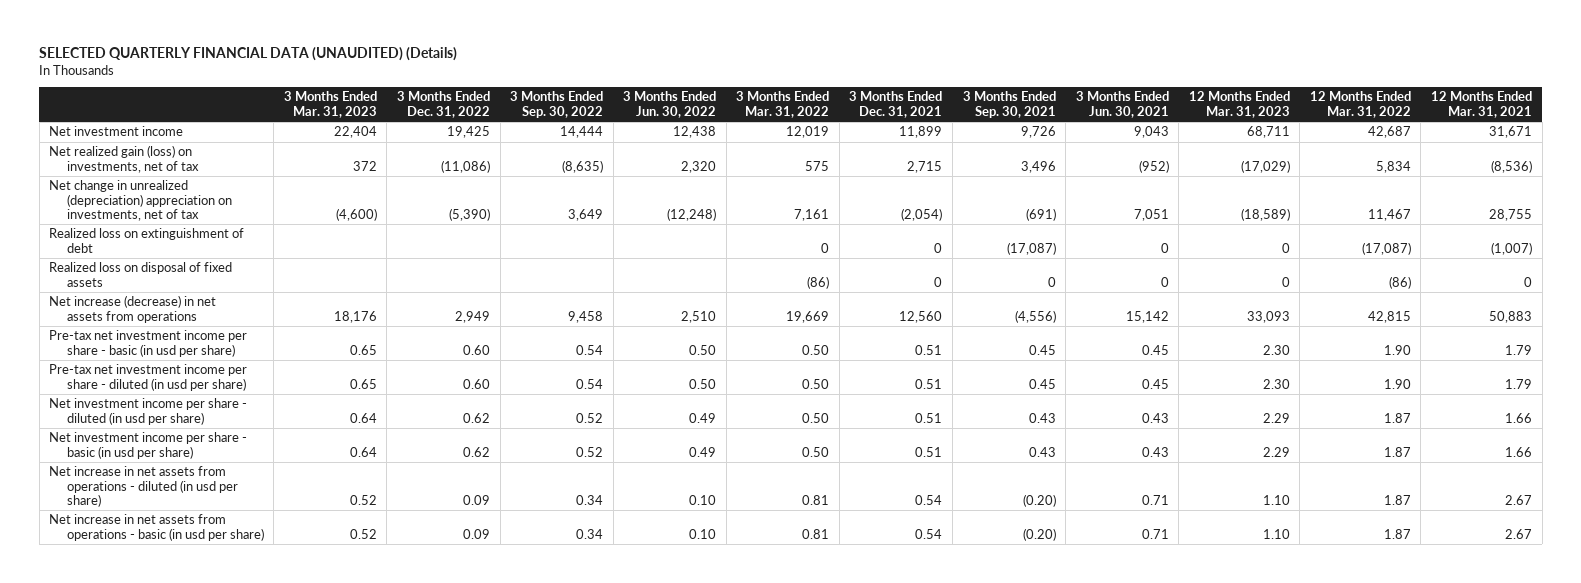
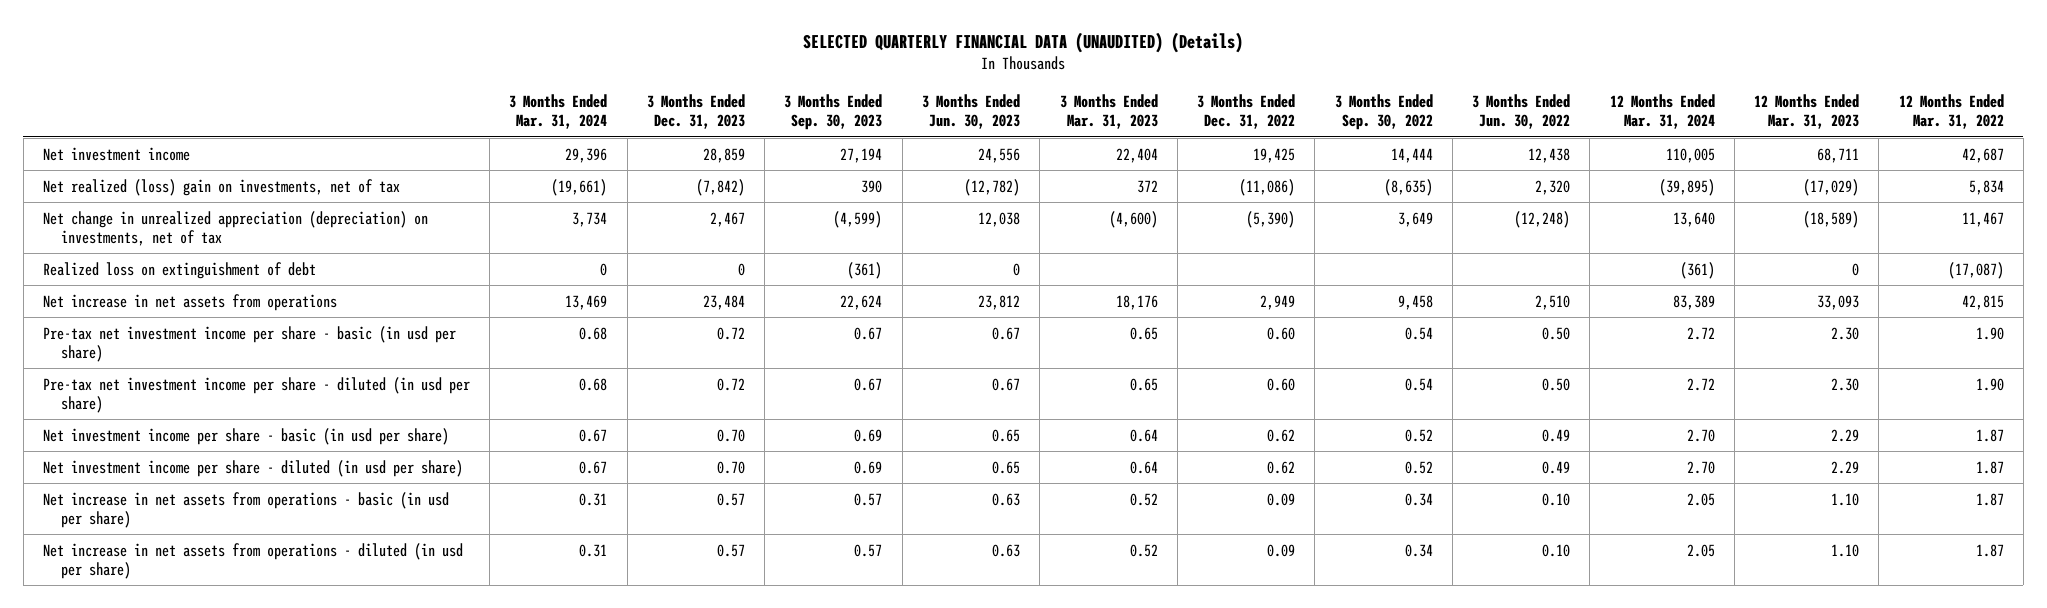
- | 3 Months Ended Mar. 31, 2023 | 3 Months Ended Dec. 31, 2022 | 3 Months Ended Sep. 30, 2022 | 3 Months Ended Jun. 30, 2022 | 3 Months Ended Mar. 31, 2022 | 3 Months Ended Dec. 31, 2021 | 3 Months Ended Sep. 30, 2021 | 3 Months Ended Jun. 30, 2021 | 12 Months Ended Mar. 31, 2023 | 12 Months Ended Mar. 31, 2022 | 12 Months Ended Mar. 31, 2021
+ | 3 Months Ended Mar. 31, 2024 | 3 Months Ended Dec. 31, 2023 | 3 Months Ended Sep. 30, 2023 | 3 Months Ended Jun. 30, 2023 | 3 Months Ended Mar. 31, 2023 | 3 Months Ended Dec. 31, 2022 | 3 Months Ended Sep. 30, 2022 | 3 Months Ended Jun. 30, 2022 | 12 Months Ended Mar. 31, 2024 | 12 Months Ended Mar. 31, 2023 | 12 Months Ended Mar. 31, 2022
- Net realized gain (loss) on investments, net of tax | 372 | (11,086) | (8,635) | 2,320 | 575 | 2,715 | 3,496 | (952) | (17,029) | 5,834 | (8,536)
- Net change in unrealized (depreciation) appreciation on investments, net of tax | (4,600) | (5,390) | 3,649 | (12,248) | 7,161 | (2,054) | (691) | 7,051 | (18,589) | 11,467 | 28,755
+ Net realized (loss) gain on investments, net of tax | (19,661) | (7,842) | 390 | (12,782) | 372 | (11,086) | (8,635) | 2,320 | (39,895) | (17,029) | 5,834
+ Net change in unrealized appreciation (depreciation) on investments, net of tax | 3,734 | 2,467 | (4,599) | 12,038 | (4,600) | (5,390) | 3,649 | (12,248) | 13,640 | (18,589) | 11,467
- Realized loss on disposal of fixed assets | | | | | (86) | 0 | 0 | 0 | 0 | (86) | 0
- Net increase (decrease) in net assets from operations | 18,176 | 2,949 | 9,458 | 2,510 | 19,669 | 12,560 | (4,556) | 15,142 | 33,093 | 42,815 | 50,883
+ Net increase in net assets from operations | 13,469 | 23,484 | 22,624 | 23,812 | 18,176 | 2,949 | 9,458 | 2,510 | 83,389 | 33,093 | 42,815
moved down: Net investment income per share - diluted (in usd per share) | 0.67 | 0.70 | 0.69 | 0.65 | 0.64 | 0.62 | 0.52 | 0.49 | 2.70 | 2.29 | 1.87
moved down: Net increase in net assets from operations - diluted (in usd per share) | 0.31 | 0.57 | 0.57 | 0.63 | 0.52 | 0.09 | 0.34 | 0.10 | 2.05 | 1.10 | 1.87

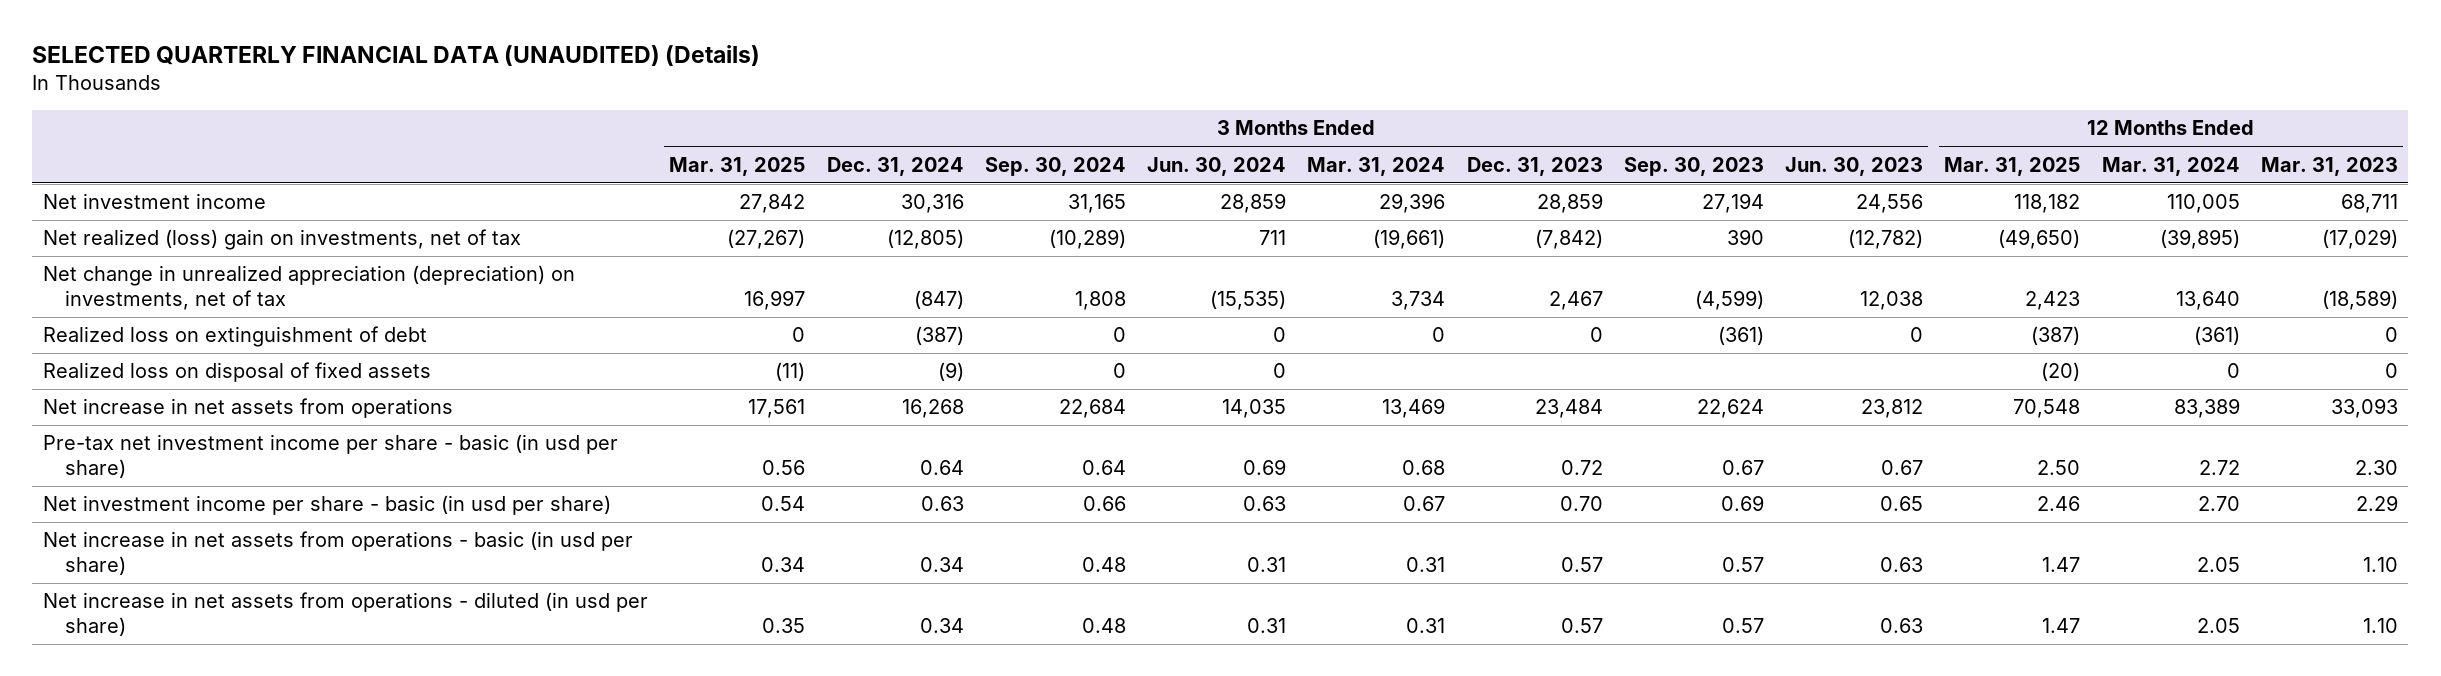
- | 3 Months Ended Mar. 31, 2024 | 3 Months Ended Dec. 31, 2023 | 3 Months Ended Sep. 30, 2023 | 3 Months Ended Jun. 30, 2023 | 3 Months Ended Mar. 31, 2023 | 3 Months Ended Dec. 31, 2022 | 3 Months Ended Sep. 30, 2022 | 3 Months Ended Jun. 30, 2022 | 12 Months Ended Mar. 31, 2024 | 12 Months Ended Mar. 31, 2023 | 12 Months Ended Mar. 31, 2022
+ | 3 Months Ended Mar. 31, 2025 | 3 Months Ended Dec. 31, 2024 | 3 Months Ended Sep. 30, 2024 | 3 Months Ended Jun. 30, 2024 | 3 Months Ended Mar. 31, 2024 | 3 Months Ended Dec. 31, 2023 | 3 Months Ended Sep. 30, 2023 | 3 Months Ended Jun. 30, 2023 | 12 Months Ended Mar. 31, 2025 | 12 Months Ended Mar. 31, 2024 | 12 Months Ended Mar. 31, 2023
+ Realized loss on disposal of fixed assets | (11) | (9) | 0 | 0 | | | | | (20) | 0 | 0
- Pre-tax net investment income per share - diluted (in usd per share) | 0.68 | 0.72 | 0.67 | 0.67 | 0.65 | 0.60 | 0.54 | 0.50 | 2.72 | 2.30 | 1.90
- Net investment income per share - diluted (in usd per share) | 0.67 | 0.70 | 0.69 | 0.65 | 0.64 | 0.62 | 0.52 | 0.49 | 2.70 | 2.29 | 1.87

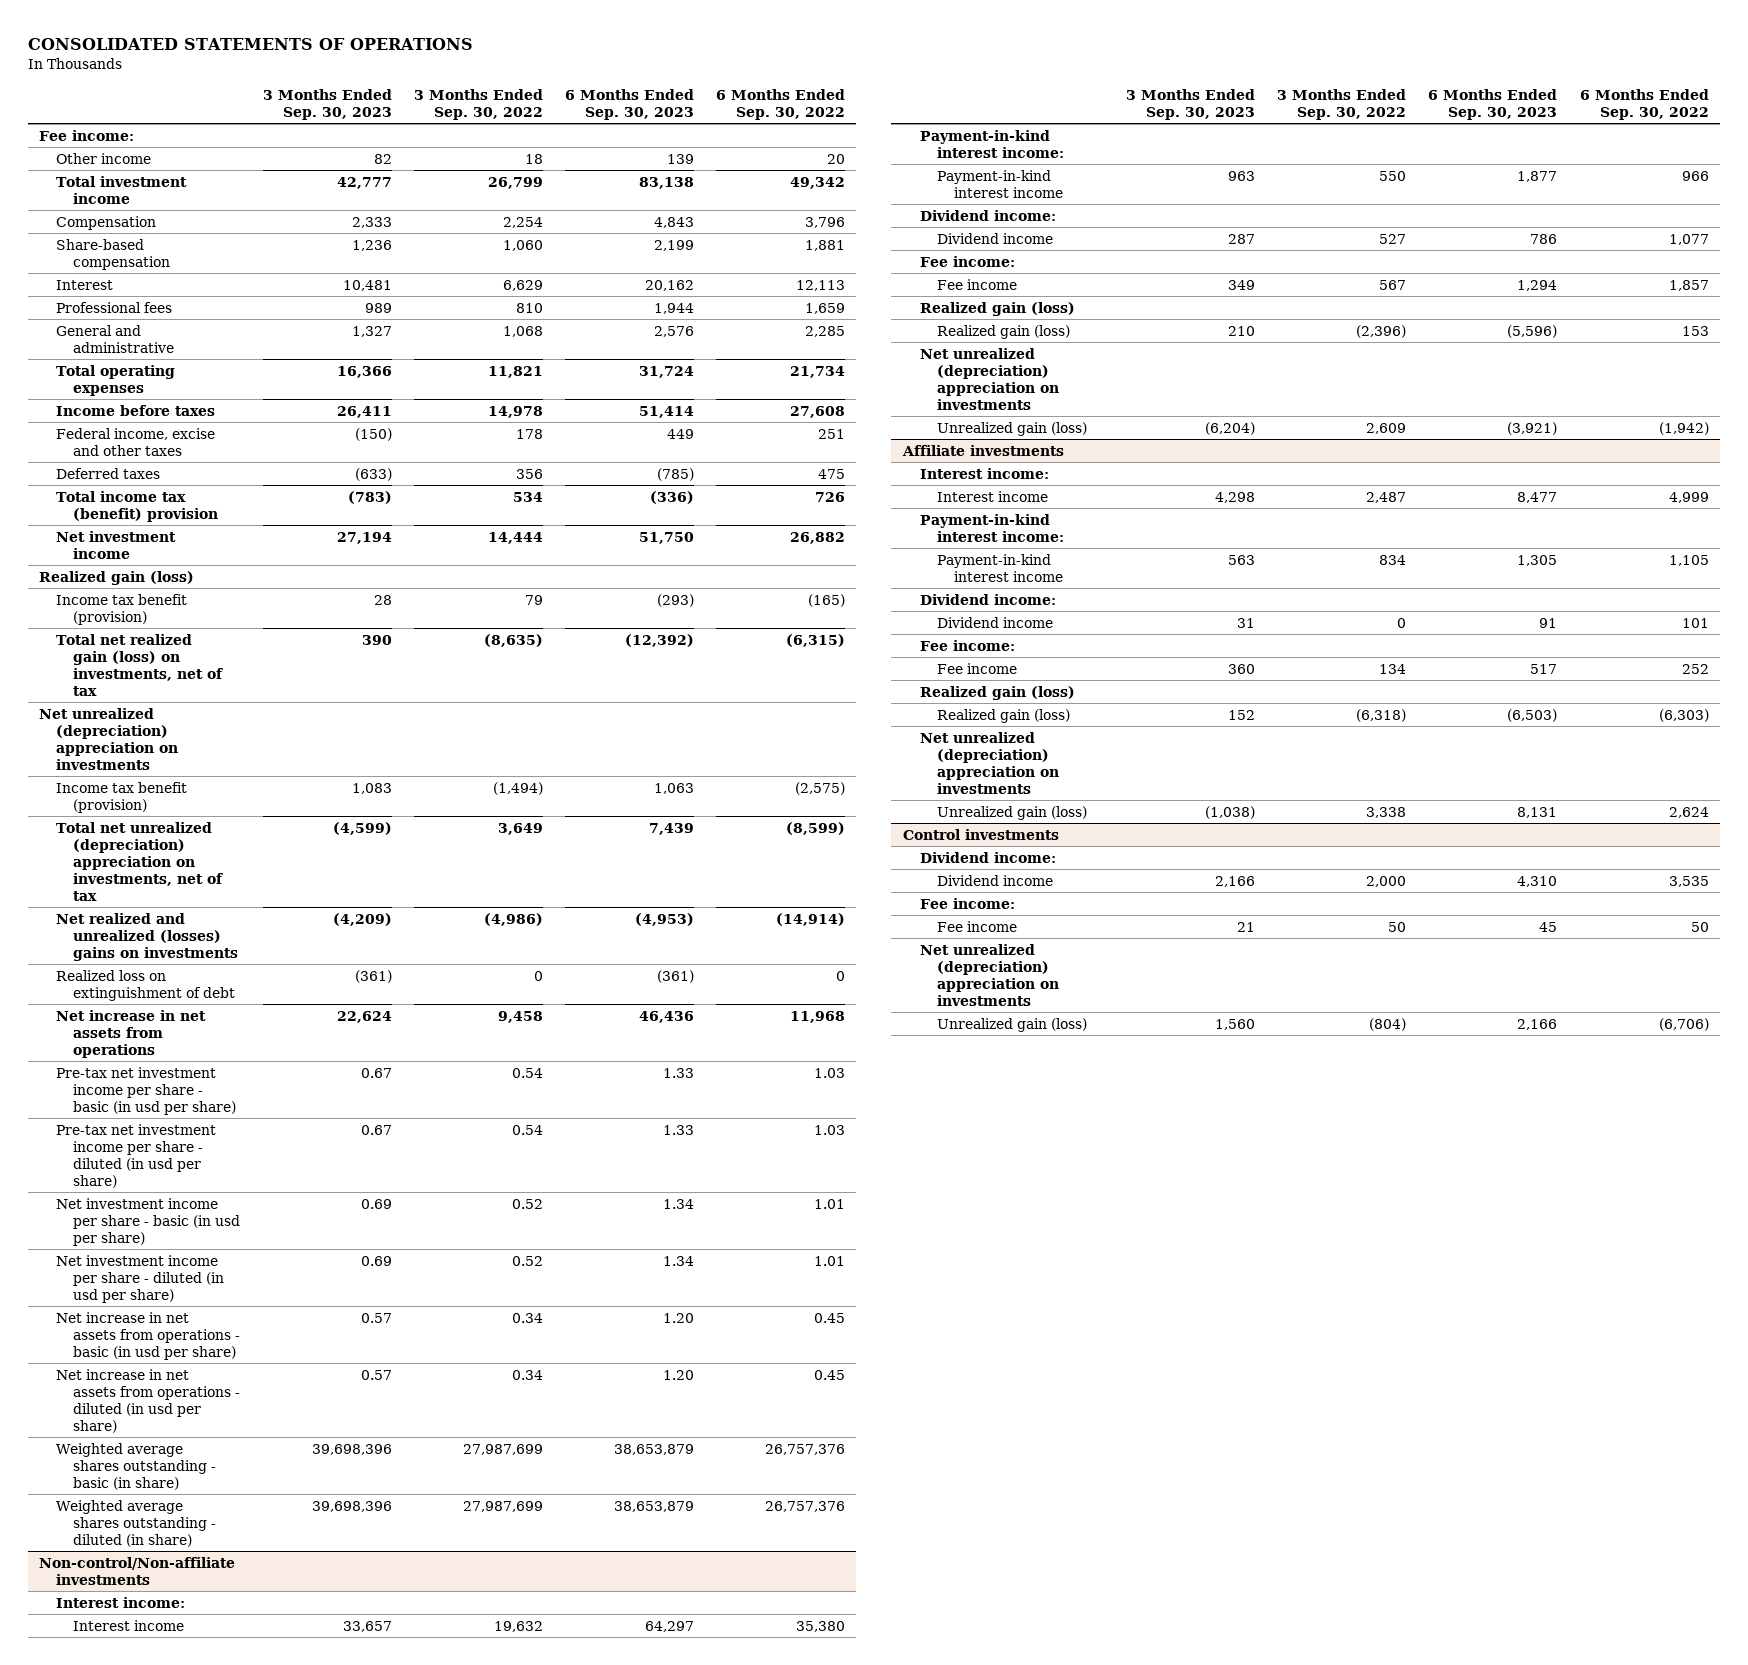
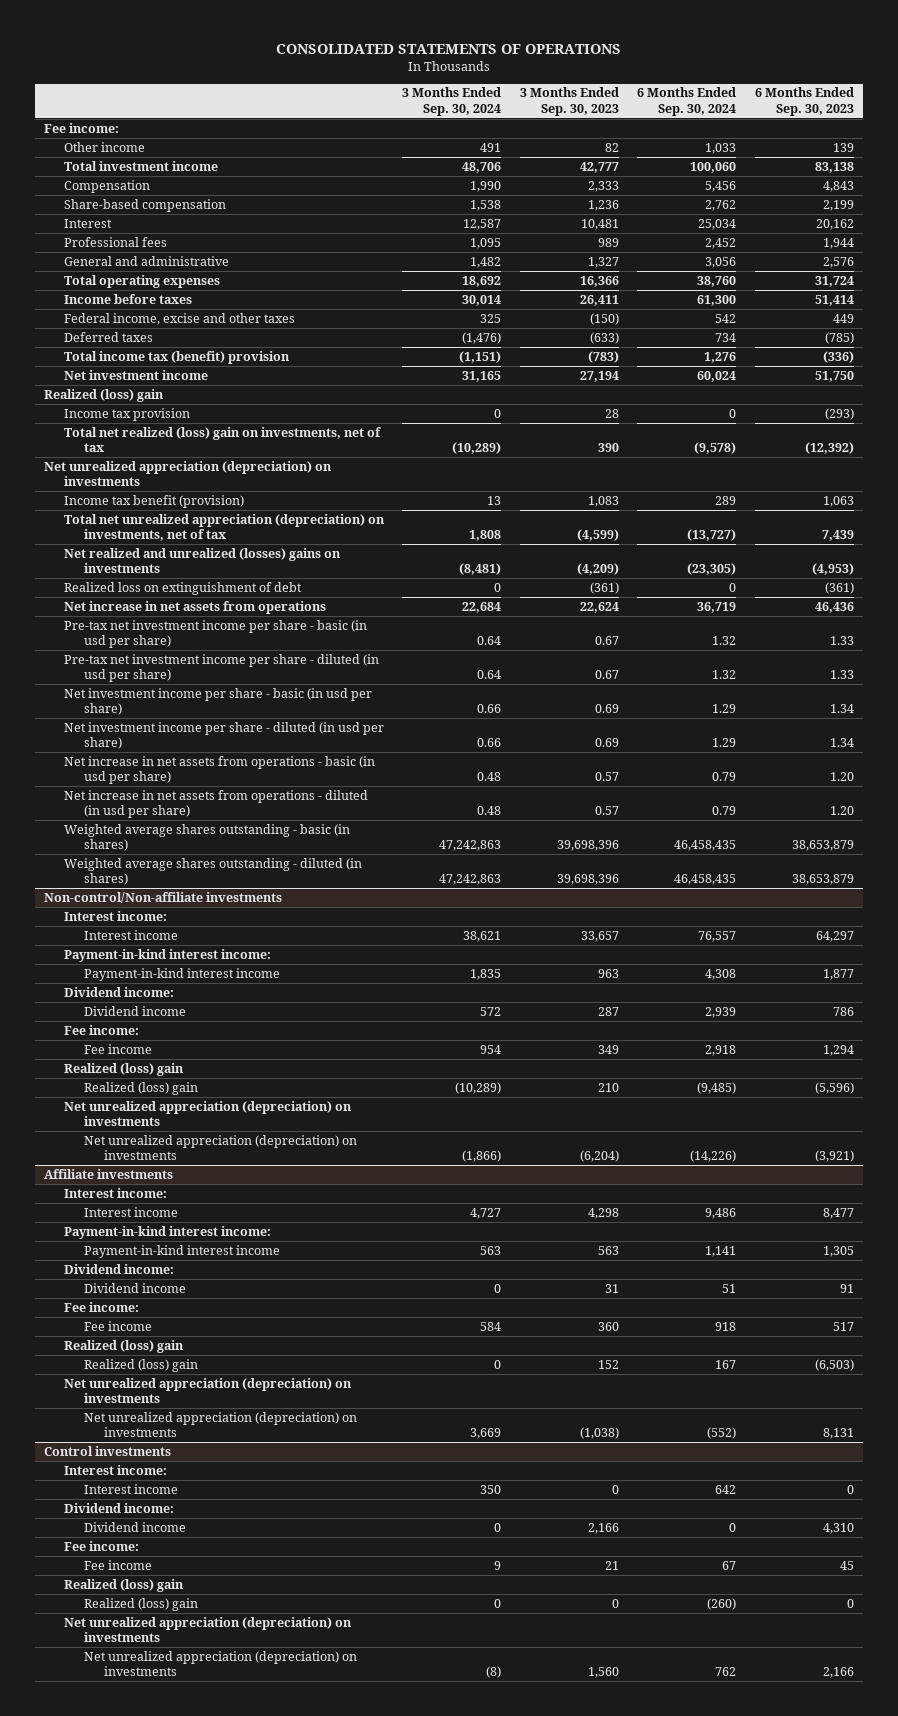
- | 3 Months Ended Sep. 30, 2023 | 3 Months Ended Sep. 30, 2022 | 6 Months Ended Sep. 30, 2023 | 6 Months Ended Sep. 30, 2022
+ | 3 Months Ended Sep. 30, 2024 | 3 Months Ended Sep. 30, 2023 | 6 Months Ended Sep. 30, 2024 | 6 Months Ended Sep. 30, 2023
- Realized gain (loss)
- Income tax benefit (provision) | 28 | 79 | (293) | (165)
- Total net realized gain (loss) on investments, net of tax | 390 | (8,635) | (12,392) | (6,315)
- Net unrealized (depreciation) appreciation on investments
+ Realized (loss) gain
+ Income tax provision | 0 | 28 | 0 | (293)
+ Total net realized (loss) gain on investments, net of tax | (10,289) | 390 | (9,578) | (12,392)
+ Net unrealized appreciation (depreciation) on investments
- Total net unrealized (depreciation) appreciation on investments, net of tax | (4,599) | 3,649 | 7,439 | (8,599)
+ Total net unrealized appreciation (depreciation) on investments, net of tax | 1,808 | (4,599) | (13,727) | 7,439
- Weighted average shares outstanding - basic (in share) | 39,698,396 | 27,987,699 | 38,653,879 | 26,757,376
- Weighted average shares outstanding - diluted (in share) | 39,698,396 | 27,987,699 | 38,653,879 | 26,757,376
+ Weighted average shares outstanding - basic (in shares) | 47,242,863 | 39,698,396 | 46,458,435 | 38,653,879
+ Weighted average shares outstanding - diluted (in shares) | 47,242,863 | 39,698,396 | 46,458,435 | 38,653,879
@ Non-control/Non-affiliate investments
- Realized gain (loss)
- Realized gain (loss) | 210 | (2,396) | (5,596) | 153
- Net unrealized (depreciation) appreciation on investments
- Unrealized gain (loss) | (6,204) | 2,609 | (3,921) | (1,942)
+ Realized (loss) gain
+ Realized (loss) gain | (10,289) | 210 | (9,485) | (5,596)
+ Net unrealized appreciation (depreciation) on investments
+ Net unrealized appreciation (depreciation) on investments | (1,866) | (6,204) | (14,226) | (3,921)
@ Affiliate investments
- Realized gain (loss)
- Realized gain (loss) | 152 | (6,318) | (6,503) | (6,303)
- Net unrealized (depreciation) appreciation on investments
- Unrealized gain (loss) | (1,038) | 3,338 | 8,131 | 2,624
+ Realized (loss) gain
+ Realized (loss) gain | 0 | 152 | 167 | (6,503)
+ Net unrealized appreciation (depreciation) on investments
+ Net unrealized appreciation (depreciation) on investments | 3,669 | (1,038) | (552) | 8,131
@ Control investments
+ Interest income:
+ Interest income | 350 | 0 | 642 | 0
- Net unrealized (depreciation) appreciation on investments
- Unrealized gain (loss) | 1,560 | (804) | 2,166 | (6,706)
+ Realized (loss) gain
+ Realized (loss) gain | 0 | 0 | (260) | 0
+ Net unrealized appreciation (depreciation) on investments
+ Net unrealized appreciation (depreciation) on investments | (8) | 1,560 | 762 | 2,166

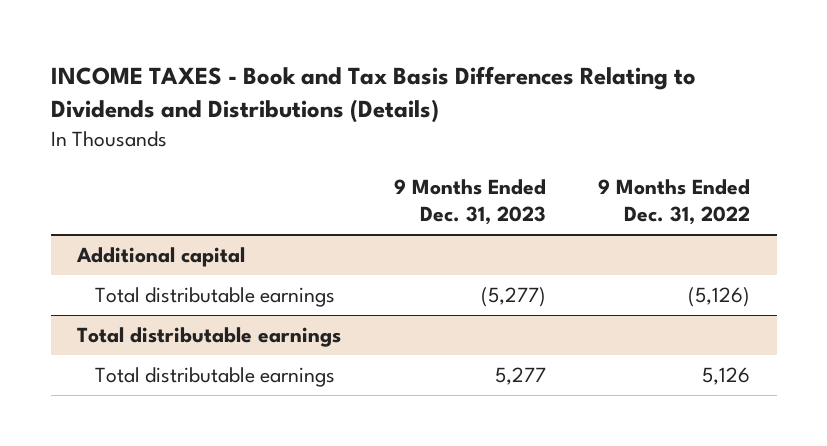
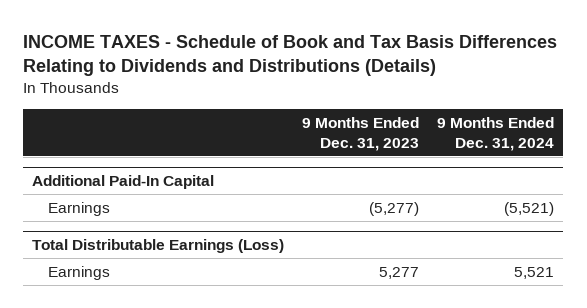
- INCOME TAXES - Book and Tax Basis Differences Relating to Dividends and Distributions (Details)
+ INCOME TAXES - Schedule of Book and Tax Basis Differences Relating to Dividends and Distributions (Details)
- | 9 Months Ended Dec. 31, 2023 | 9 Months Ended Dec. 31, 2022
+ | 9 Months Ended Dec. 31, 2023 | 9 Months Ended Dec. 31, 2024
- Additional capital
- Total distributable earnings | (5,277) | (5,126)
- Total distributable earnings
- Total distributable earnings | 5,277 | 5,126
+ Additional Paid-In Capital
+ Earnings | (5,277) | (5,521)
+ Total Distributable Earnings (Loss)
+ Earnings | 5,277 | 5,521

